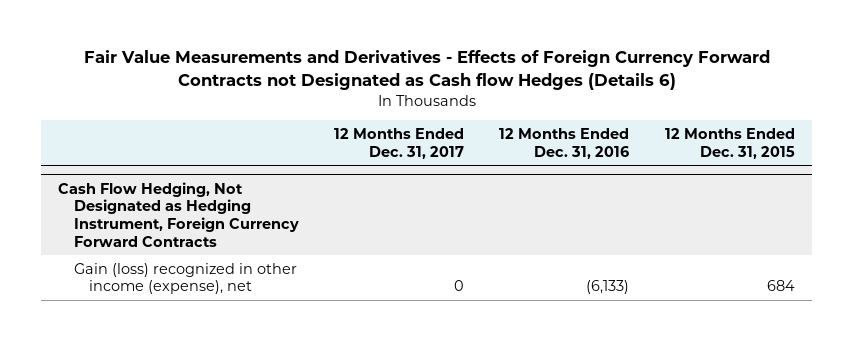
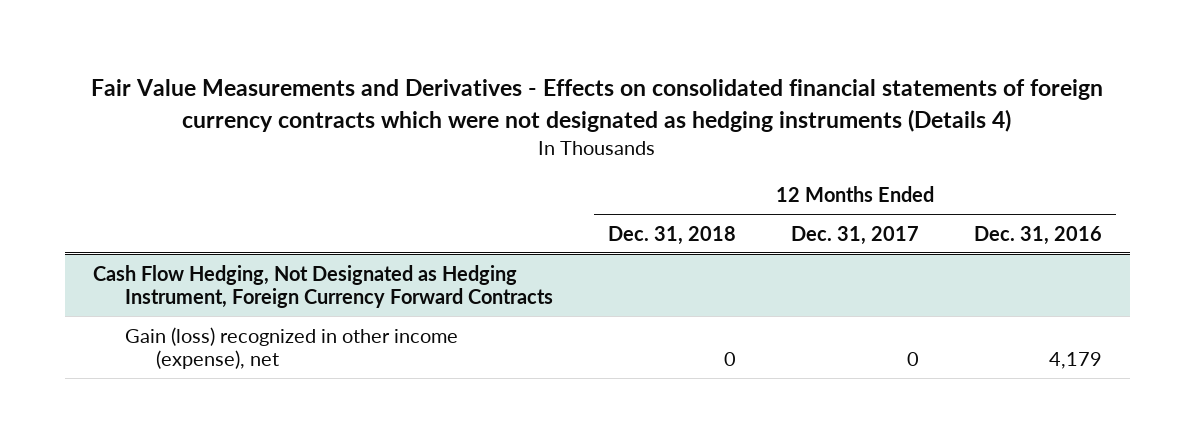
- Fair Value Measurements and Derivatives - Effects of Foreign Currency Forward Contracts not Designated as Cash flow Hedges (Details 6)
+ Fair Value Measurements and Derivatives - Effects on consolidated financial statements of foreign currency contracts which were not designated as hedging instruments (Details 4)
- | 12 Months Ended Dec. 31, 2017 | 12 Months Ended Dec. 31, 2016 | 12 Months Ended Dec. 31, 2015
+ | 12 Months Ended Dec. 31, 2018 | 12 Months Ended Dec. 31, 2017 | 12 Months Ended Dec. 31, 2016
@ Cash Flow Hedging, Not Designated as Hedging Instrument, Foreign Currency Forward Contracts
- Gain (loss) recognized in other income (expense), net | 0 | (6,133) | 684
+ Gain (loss) recognized in other income (expense), net | 0 | 0 | 4,179

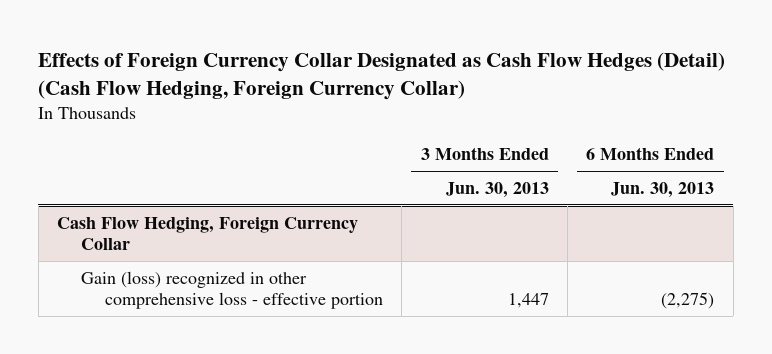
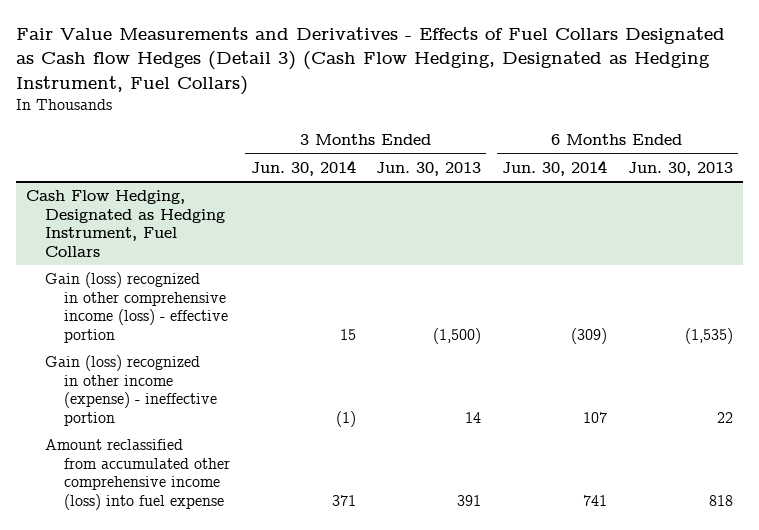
- Effects of Foreign Currency Collar Designated as Cash Flow Hedges (Detail) (Cash Flow Hedging, Foreign Currency Collar)
+ Fair Value Measurements and Derivatives - Effects of Fuel Collars Designated as Cash flow Hedges (Detail 3) (Cash Flow Hedging, Designated as Hedging Instrument, Fuel Collars)
- | 3 Months Ended Jun. 30, 2013 | 6 Months Ended Jun. 30, 2013
+ | 3 Months Ended Jun. 30, 2014 | 3 Months Ended Jun. 30, 2013 | 6 Months Ended Jun. 30, 2014 | 6 Months Ended Jun. 30, 2013
- Cash Flow Hedging, Foreign Currency Collar
- Gain (loss) recognized in other comprehensive loss - effective portion | 1,447 | (2,275)
+ Cash Flow Hedging, Designated as Hedging Instrument, Fuel Collars
+ Gain (loss) recognized in other comprehensive income (loss) - effective portion | 15 | (1,500) | (309) | (1,535)
+ Gain (loss) recognized in other income (expense) - ineffective portion | (1) | 14 | 107 | 22
+ Amount reclassified from accumulated other comprehensive income (loss) into fuel expense | 371 | 391 | 741 | 818

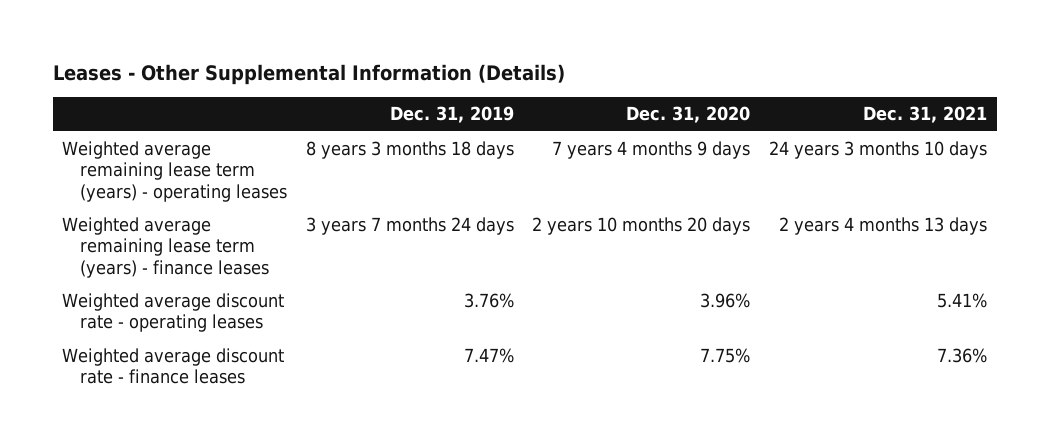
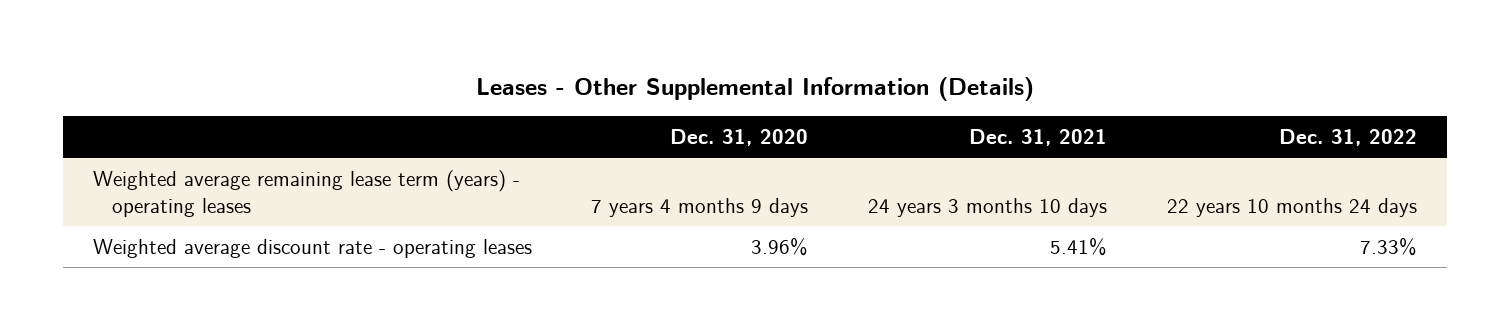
- | Dec. 31, 2019 | Dec. 31, 2020 | Dec. 31, 2021
+ | Dec. 31, 2020 | Dec. 31, 2021 | Dec. 31, 2022
- Weighted average remaining lease term (years) - finance leases | 3 years 7 months 24 days | 2 years 10 months 20 days | 2 years 4 months 13 days
- Weighted average discount rate - finance leases | 7.47% | 7.75% | 7.36%

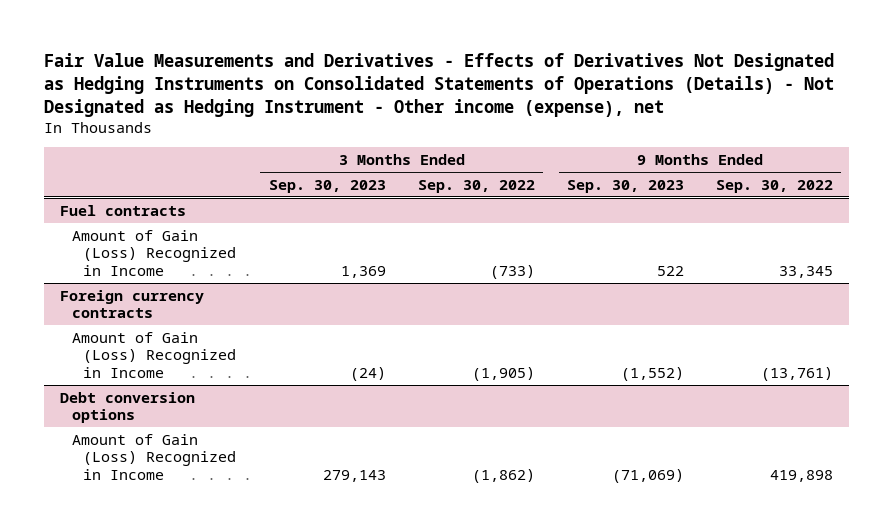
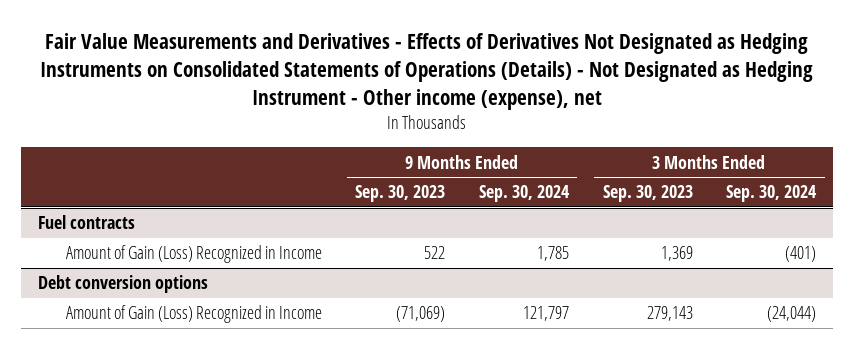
- | 3 Months Ended Sep. 30, 2023 | 3 Months Ended Sep. 30, 2022 | 9 Months Ended Sep. 30, 2023 | 9 Months Ended Sep. 30, 2022
+ | 9 Months Ended Sep. 30, 2023 | 9 Months Ended Sep. 30, 2024 | 3 Months Ended Sep. 30, 2023 | 3 Months Ended Sep. 30, 2024
- Foreign currency contracts
- Amount of Gain (Loss) Recognized in Income | (24) | (1,905) | (1,552) | (13,761)

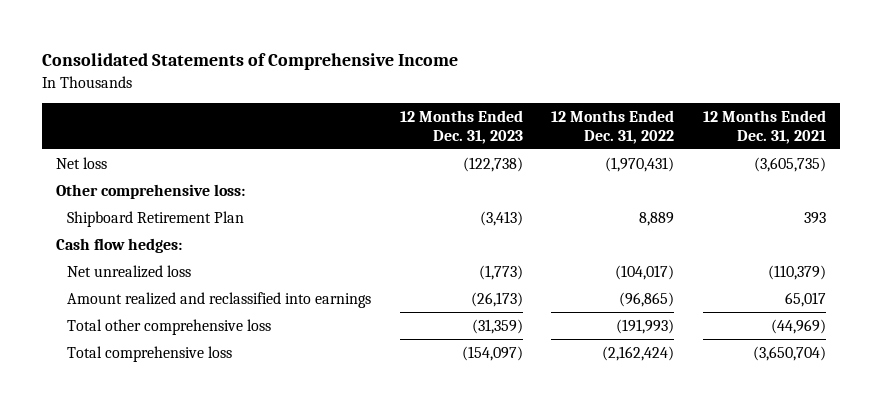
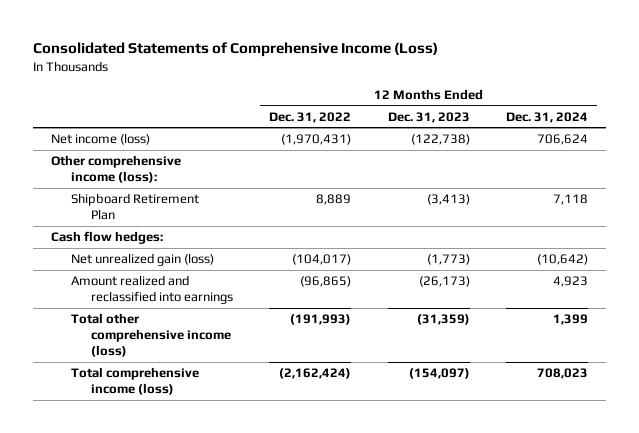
- Consolidated Statements of Comprehensive Income
+ Consolidated Statements of Comprehensive Income (Loss)
- | 12 Months Ended Dec. 31, 2023 | 12 Months Ended Dec. 31, 2022 | 12 Months Ended Dec. 31, 2021
+ | 12 Months Ended Dec. 31, 2022 | 12 Months Ended Dec. 31, 2023 | 12 Months Ended Dec. 31, 2024
- Net loss | (122,738) | (1,970,431) | (3,605,735)
- Other comprehensive loss:
+ Net income (loss) | (1,970,431) | (122,738) | 706,624
+ Other comprehensive income (loss):
- Net unrealized loss | (1,773) | (104,017) | (110,379)
+ Net unrealized gain (loss) | (104,017) | (1,773) | (10,642)
- Total other comprehensive loss | (31,359) | (191,993) | (44,969)
- Total comprehensive loss | (154,097) | (2,162,424) | (3,650,704)
+ Total other comprehensive income (loss) | (191,993) | (31,359) | 1,399
+ Total comprehensive income (loss) | (2,162,424) | (154,097) | 708,023

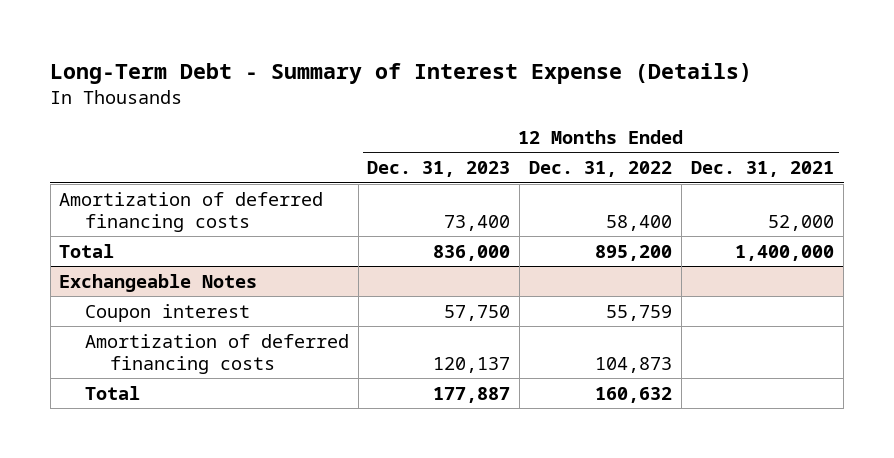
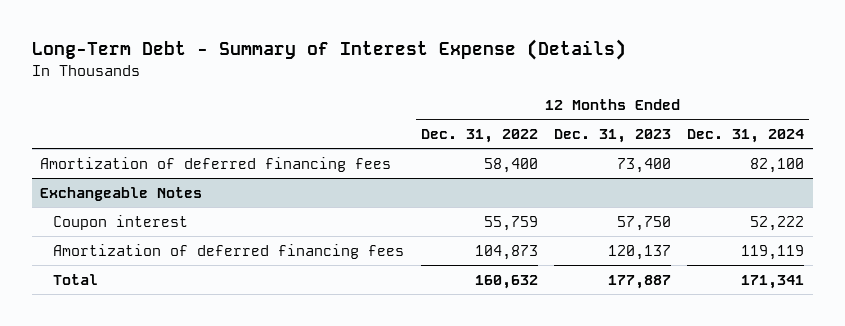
- | 12 Months Ended Dec. 31, 2023 | 12 Months Ended Dec. 31, 2022 | 12 Months Ended Dec. 31, 2021
+ | 12 Months Ended Dec. 31, 2022 | 12 Months Ended Dec. 31, 2023 | 12 Months Ended Dec. 31, 2024
- Amortization of deferred financing costs | 73,400 | 58,400 | 52,000
- Total | 836,000 | 895,200 | 1,400,000
+ Amortization of deferred financing fees | 58,400 | 73,400 | 82,100
@ Exchangeable Notes
- Amortization of deferred financing costs | 120,137 | 104,873 |
+ Amortization of deferred financing fees | 104,873 | 120,137 | 119,119

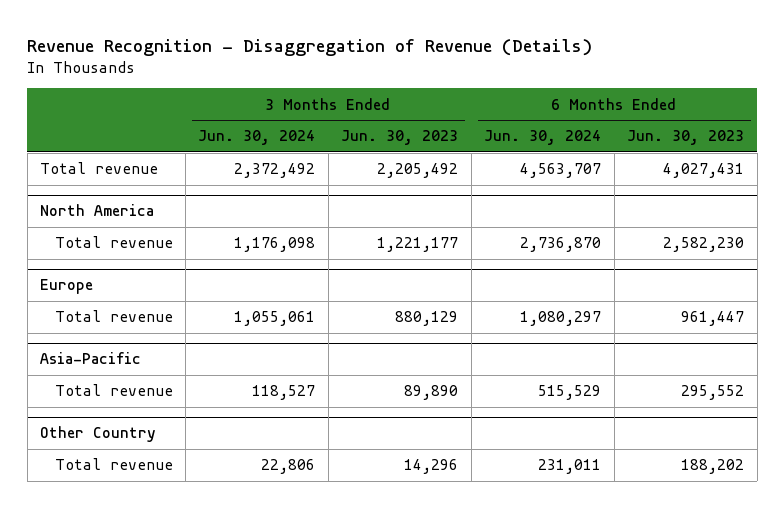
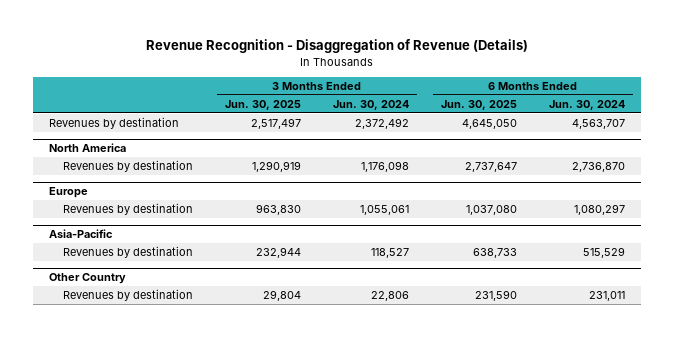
- | 3 Months Ended Jun. 30, 2024 | 3 Months Ended Jun. 30, 2023 | 6 Months Ended Jun. 30, 2024 | 6 Months Ended Jun. 30, 2023
+ | 3 Months Ended Jun. 30, 2025 | 3 Months Ended Jun. 30, 2024 | 6 Months Ended Jun. 30, 2025 | 6 Months Ended Jun. 30, 2024
- Total revenue | 2,372,492 | 2,205,492 | 4,563,707 | 4,027,431
+ Revenues by destination | 2,517,497 | 2,372,492 | 4,645,050 | 4,563,707
@ North America
- Total revenue | 1,176,098 | 1,221,177 | 2,736,870 | 2,582,230
+ Revenues by destination | 1,290,919 | 1,176,098 | 2,737,647 | 2,736,870
@ Europe
- Total revenue | 1,055,061 | 880,129 | 1,080,297 | 961,447
+ Revenues by destination | 963,830 | 1,055,061 | 1,037,080 | 1,080,297
@ Asia-Pacific
- Total revenue | 118,527 | 89,890 | 515,529 | 295,552
+ Revenues by destination | 232,944 | 118,527 | 638,733 | 515,529
@ Other Country
- Total revenue | 22,806 | 14,296 | 231,011 | 188,202
+ Revenues by destination | 29,804 | 22,806 | 231,590 | 231,011

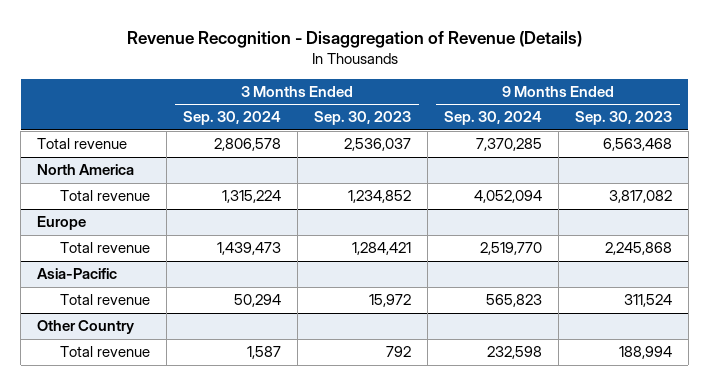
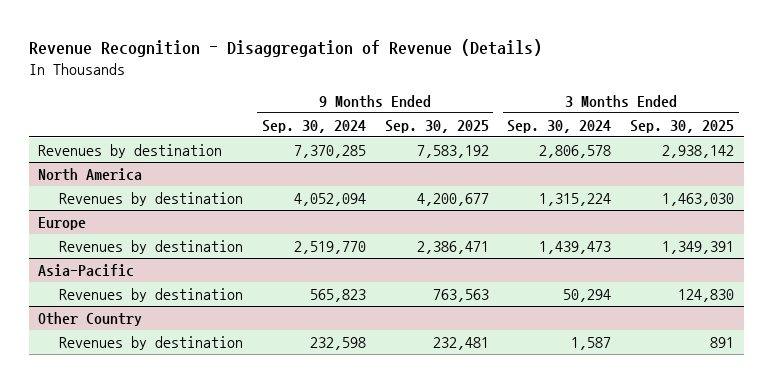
- | 3 Months Ended Sep. 30, 2024 | 3 Months Ended Sep. 30, 2023 | 9 Months Ended Sep. 30, 2024 | 9 Months Ended Sep. 30, 2023
+ | 9 Months Ended Sep. 30, 2024 | 9 Months Ended Sep. 30, 2025 | 3 Months Ended Sep. 30, 2024 | 3 Months Ended Sep. 30, 2025
- Total revenue | 2,806,578 | 2,536,037 | 7,370,285 | 6,563,468
+ Revenues by destination | 7,370,285 | 7,583,192 | 2,806,578 | 2,938,142
@ North America
- Total revenue | 1,315,224 | 1,234,852 | 4,052,094 | 3,817,082
+ Revenues by destination | 4,052,094 | 4,200,677 | 1,315,224 | 1,463,030
@ Europe
- Total revenue | 1,439,473 | 1,284,421 | 2,519,770 | 2,245,868
+ Revenues by destination | 2,519,770 | 2,386,471 | 1,439,473 | 1,349,391
@ Asia-Pacific
- Total revenue | 50,294 | 15,972 | 565,823 | 311,524
+ Revenues by destination | 565,823 | 763,563 | 50,294 | 124,830
@ Other Country
- Total revenue | 1,587 | 792 | 232,598 | 188,994
+ Revenues by destination | 232,598 | 232,481 | 1,587 | 891

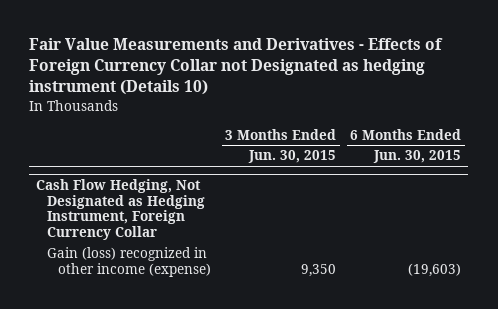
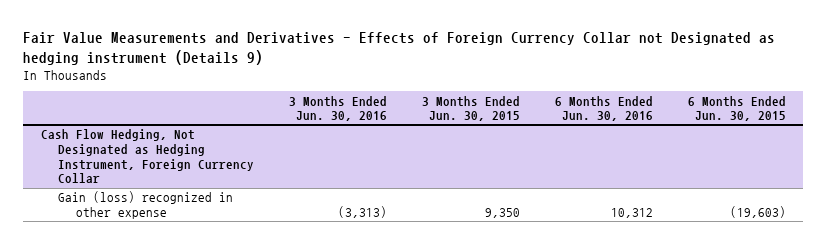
- Fair Value Measurements and Derivatives - Effects of Foreign Currency Collar not Designated as hedging instrument (Details 10)
+ Fair Value Measurements and Derivatives - Effects of Foreign Currency Collar not Designated as hedging instrument (Details 9)
- | 3 Months Ended Jun. 30, 2015 | 6 Months Ended Jun. 30, 2015
+ | 3 Months Ended Jun. 30, 2016 | 3 Months Ended Jun. 30, 2015 | 6 Months Ended Jun. 30, 2016 | 6 Months Ended Jun. 30, 2015
@ Cash Flow Hedging, Not Designated as Hedging Instrument, Foreign Currency Collar
- Gain (loss) recognized in other income (expense) | 9,350 | (19,603)
+ Gain (loss) recognized in other expense | (3,313) | 9,350 | 10,312 | (19,603)

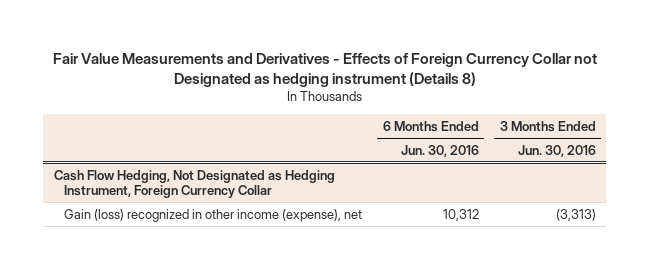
- Fair Value Measurements and Derivatives - Effects of Foreign Currency Collar not Designated as hedging instrument (Details 9)
+ Fair Value Measurements and Derivatives - Effects of Foreign Currency Collar not Designated as hedging instrument (Details 8)
- | 3 Months Ended Jun. 30, 2016 | 3 Months Ended Jun. 30, 2015 | 6 Months Ended Jun. 30, 2016 | 6 Months Ended Jun. 30, 2015
+ | 6 Months Ended Jun. 30, 2016 | 3 Months Ended Jun. 30, 2016
@ Cash Flow Hedging, Not Designated as Hedging Instrument, Foreign Currency Collar
- Gain (loss) recognized in other expense | (3,313) | 9,350 | 10,312 | (19,603)
+ Gain (loss) recognized in other income (expense), net | 10,312 | (3,313)

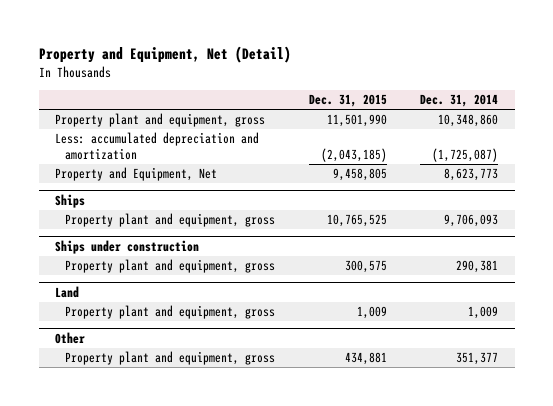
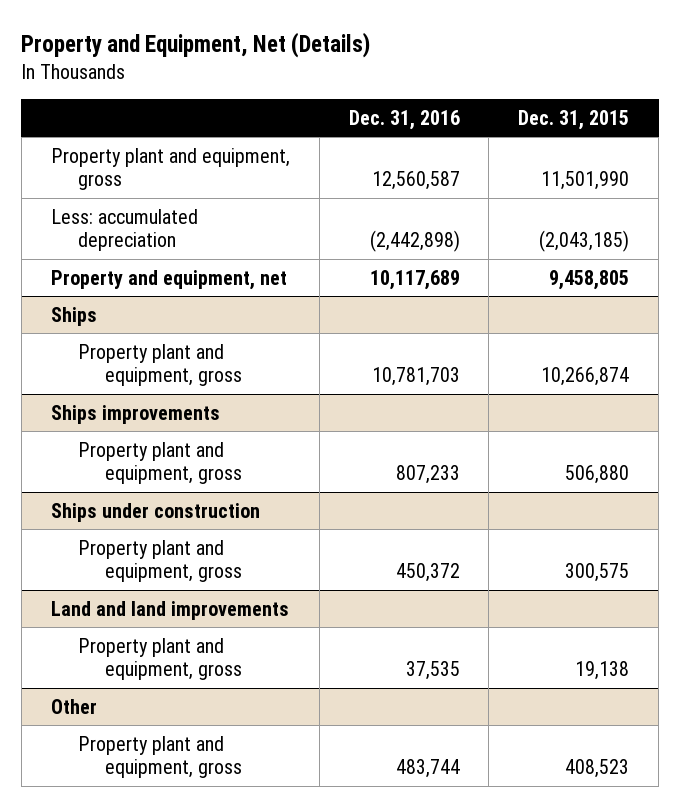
- Property and Equipment, Net (Detail)
+ Property and Equipment, Net (Details)
- | Dec. 31, 2015 | Dec. 31, 2014
+ | Dec. 31, 2016 | Dec. 31, 2015
- Less: accumulated depreciation and amortization | (2,043,185) | (1,725,087)
- Property and Equipment, Net | 9,458,805 | 8,623,773
+ Less: accumulated depreciation | (2,442,898) | (2,043,185)
+ Property and equipment, net | 10,117,689 | 9,458,805
@ Ships
- Property plant and equipment, gross | 10,765,525 | 9,706,093
+ Property plant and equipment, gross | 10,781,703 | 10,266,874
+ Ships improvements
+ Property plant and equipment, gross | 807,233 | 506,880
- Land
- Property plant and equipment, gross | 1,009 | 1,009
+ Land and land improvements
+ Property plant and equipment, gross | 37,535 | 19,138
@ Other
- Property plant and equipment, gross | 434,881 | 351,377
+ Property plant and equipment, gross | 483,744 | 408,523

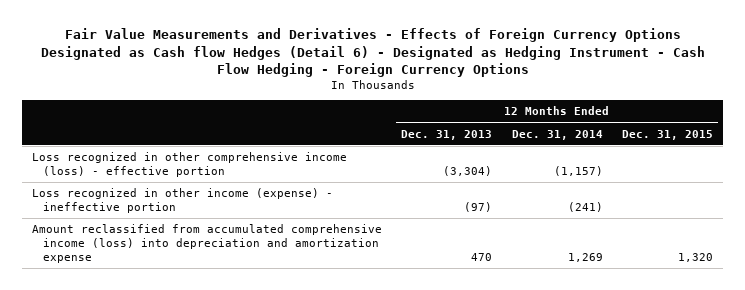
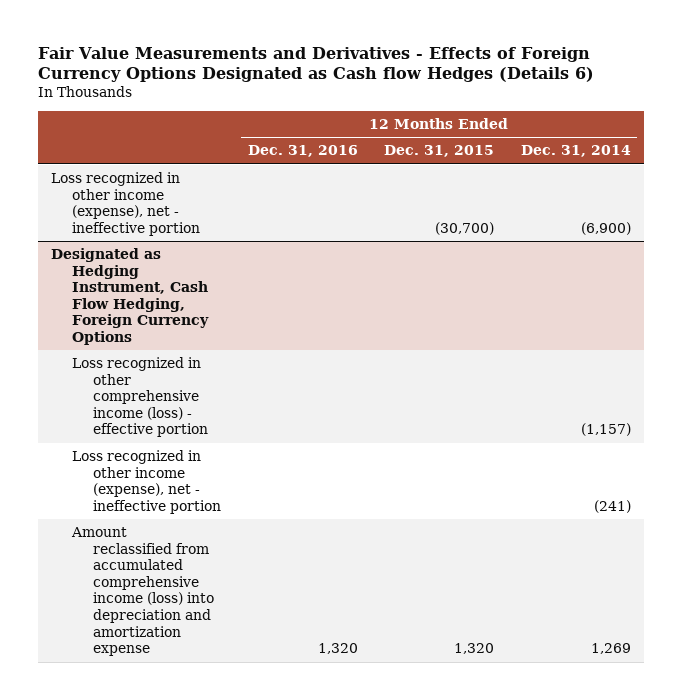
- Fair Value Measurements and Derivatives - Effects of Foreign Currency Options Designated as Cash flow Hedges (Detail 6) - Designated as Hedging Instrument - Cash Flow Hedging - Foreign Currency Options
+ Fair Value Measurements and Derivatives - Effects of Foreign Currency Options Designated as Cash flow Hedges (Details 6)
- | 12 Months Ended Dec. 31, 2013 | 12 Months Ended Dec. 31, 2014 | 12 Months Ended Dec. 31, 2015
+ | 12 Months Ended Dec. 31, 2016 | 12 Months Ended Dec. 31, 2015 | 12 Months Ended Dec. 31, 2014
+ Loss recognized in other income (expense), net - ineffective portion | | (30,700) | (6,900)
+ Designated as Hedging Instrument, Cash Flow Hedging, Foreign Currency Options
- Loss recognized in other income (expense) - ineffective portion | (97) | (241) |
+ Loss recognized in other income (expense), net - ineffective portion | | | (241)

